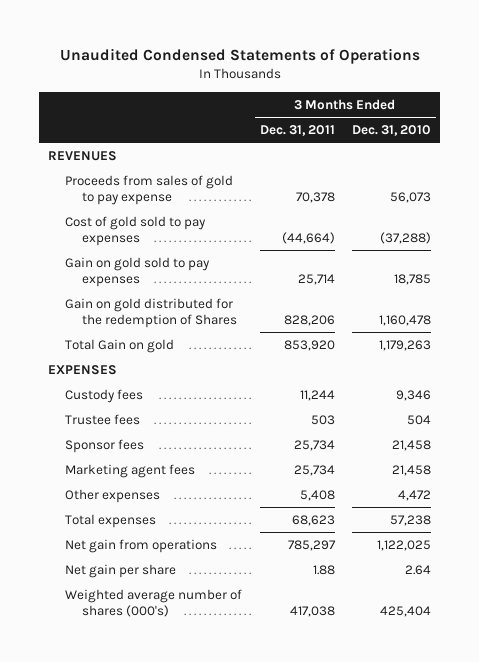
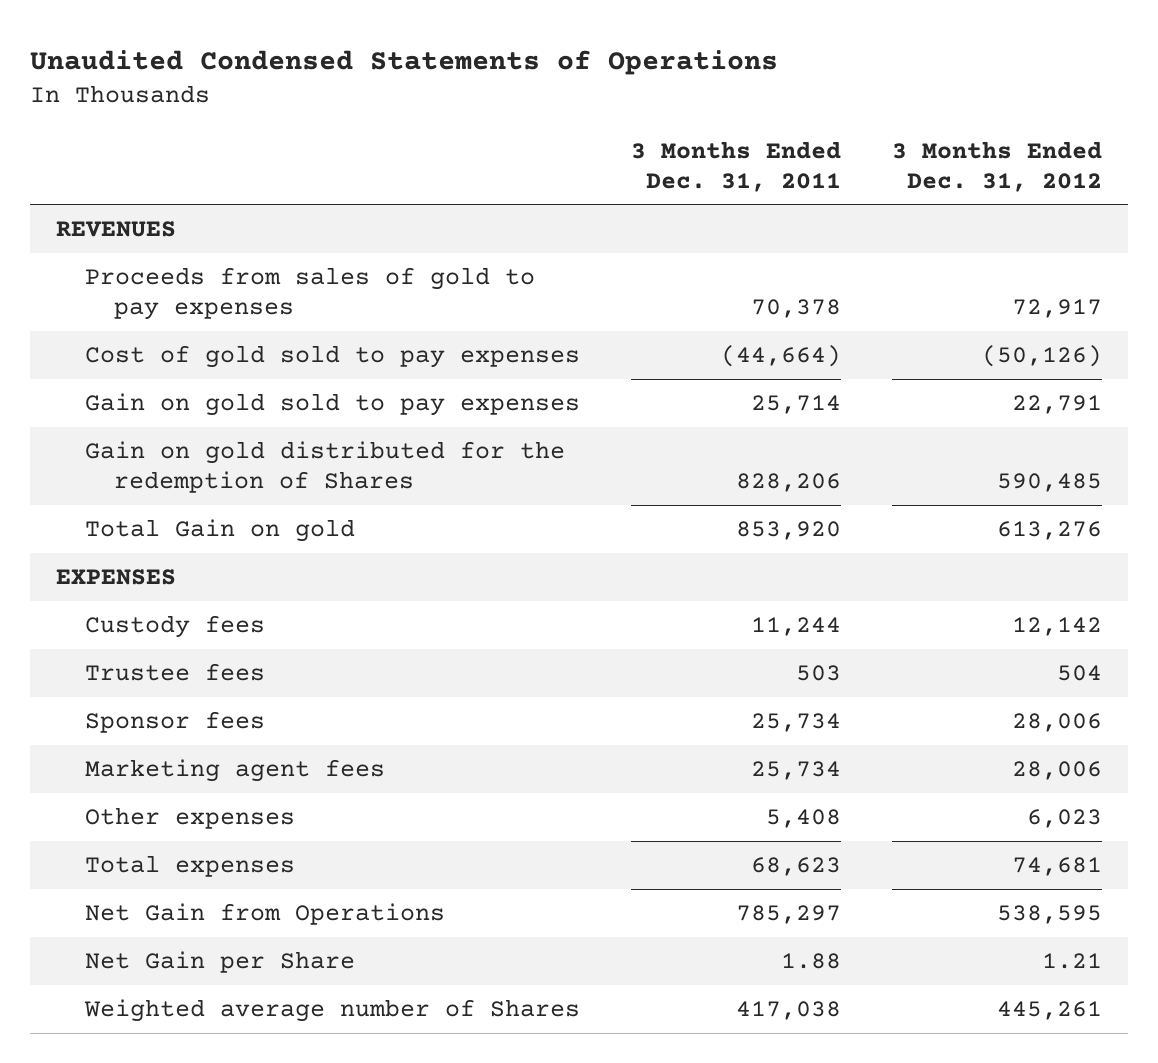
- | 3 Months Ended Dec. 31, 2011 | 3 Months Ended Dec. 31, 2010
+ | 3 Months Ended Dec. 31, 2011 | 3 Months Ended Dec. 31, 2012
- Proceeds from sales of gold to pay expense | 70,378 | 56,073
+ Proceeds from sales of gold to pay expenses | 70,378 | 72,917
- Net gain from operations | 785,297 | 1,122,025
- Net gain per share | 1.88 | 2.64
- Weighted average number of shares (000's) | 417,038 | 425,404
+ Net Gain from Operations | 785,297 | 538,595
+ Net Gain per Share | 1.88 | 1.21
+ Weighted average number of Shares | 417,038 | 445,261

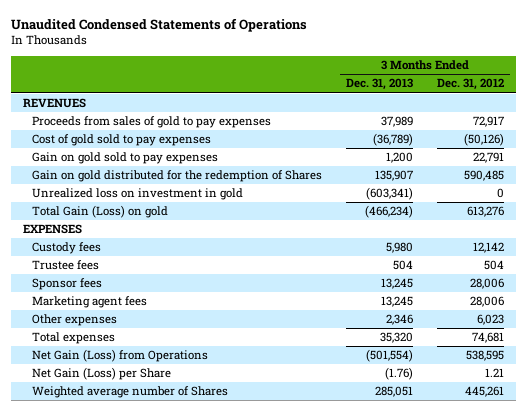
- | 3 Months Ended Dec. 31, 2011 | 3 Months Ended Dec. 31, 2012
+ | 3 Months Ended Dec. 31, 2013 | 3 Months Ended Dec. 31, 2012
- Total Gain on gold | 853,920 | 613,276
+ Unrealized loss on investment in gold | (603,341) | 0
+ Total Gain (Loss) on gold | (466,234) | 613,276
- Net Gain from Operations | 785,297 | 538,595
- Net Gain per Share | 1.88 | 1.21
+ Net Gain (Loss) from Operations | (501,554) | 538,595
+ Net Gain (Loss) per Share | (1.76) | 1.21

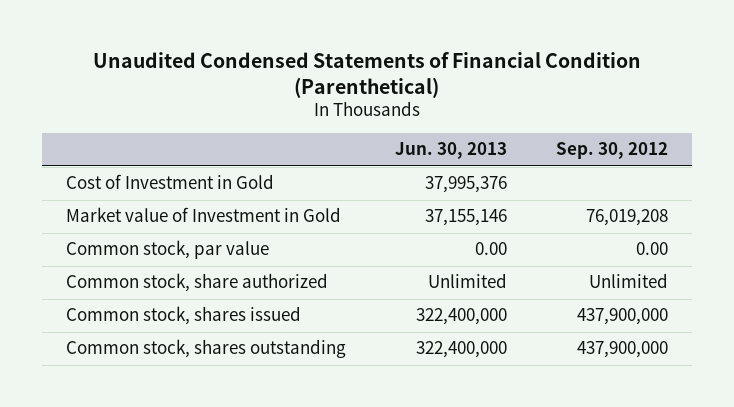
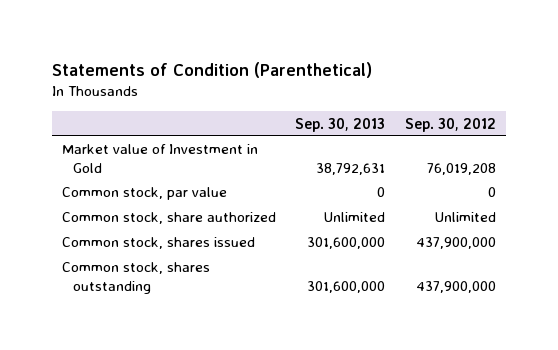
- Unaudited Condensed Statements of Financial Condition (Parenthetical)
+ Statements of Condition (Parenthetical)
- | Jun. 30, 2013 | Sep. 30, 2012
+ | Sep. 30, 2013 | Sep. 30, 2012
- Cost of Investment in Gold | 37,995,376 |
- Common stock, par value | 0.00 | 0.00
+ Common stock, par value | 0 | 0

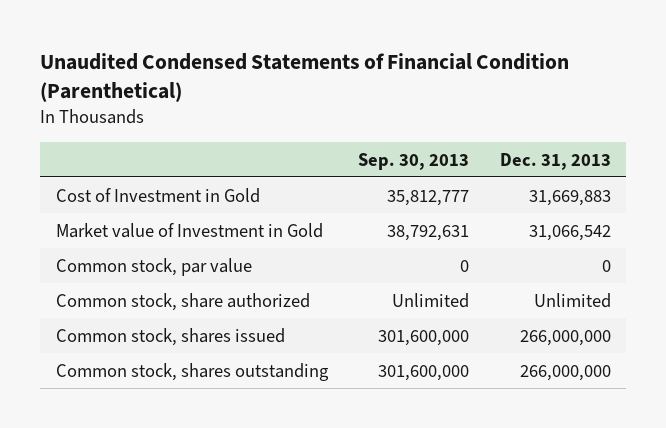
- Statements of Condition (Parenthetical)
+ Unaudited Condensed Statements of Financial Condition (Parenthetical)
- | Sep. 30, 2013 | Sep. 30, 2012
+ | Sep. 30, 2013 | Dec. 31, 2013
+ Cost of Investment in Gold | 35,812,777 | 31,669,883

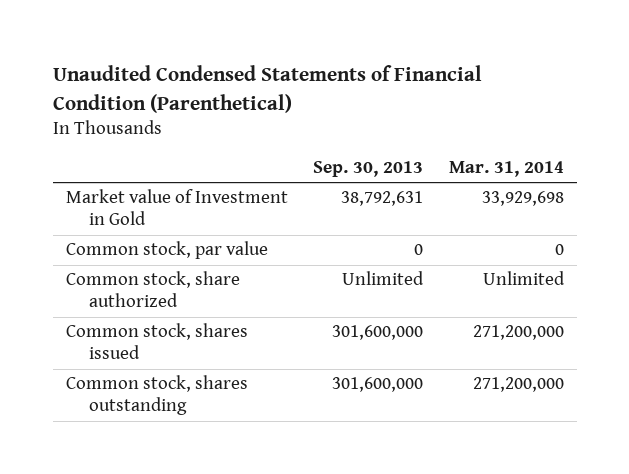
- | Sep. 30, 2013 | Dec. 31, 2013
+ | Sep. 30, 2013 | Mar. 31, 2014
- Cost of Investment in Gold | 35,812,777 | 31,669,883

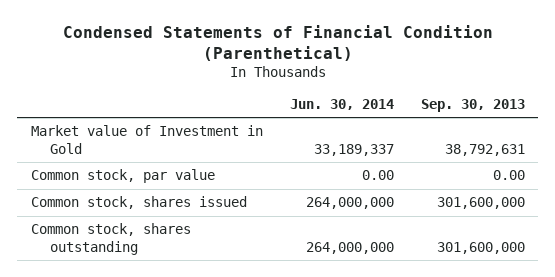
- Unaudited Condensed Statements of Financial Condition (Parenthetical)
+ Condensed Statements of Financial Condition (Parenthetical)
- | Sep. 30, 2013 | Mar. 31, 2014
+ | Jun. 30, 2014 | Sep. 30, 2013
- Common stock, par value | 0 | 0
- Common stock, share authorized | Unlimited | Unlimited
+ Common stock, par value | 0.00 | 0.00

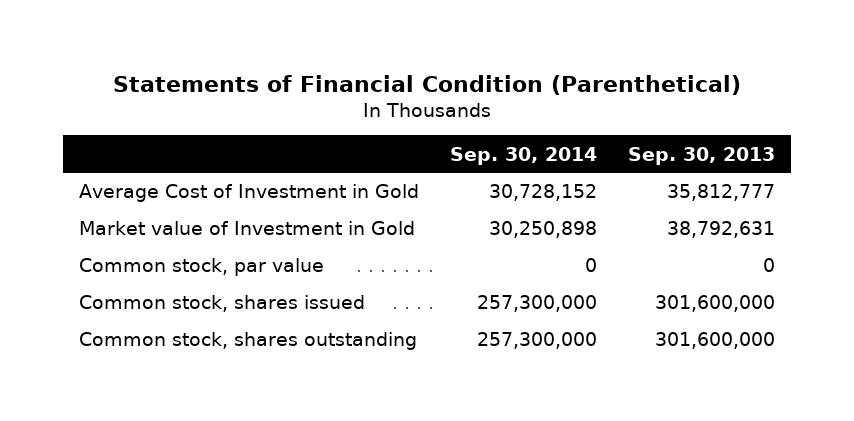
- Condensed Statements of Financial Condition (Parenthetical)
+ Statements of Financial Condition (Parenthetical)
- | Jun. 30, 2014 | Sep. 30, 2013
+ | Sep. 30, 2014 | Sep. 30, 2013
+ Average Cost of Investment in Gold | 30,728,152 | 35,812,777
- Common stock, par value | 0.00 | 0.00
+ Common stock, par value | 0 | 0

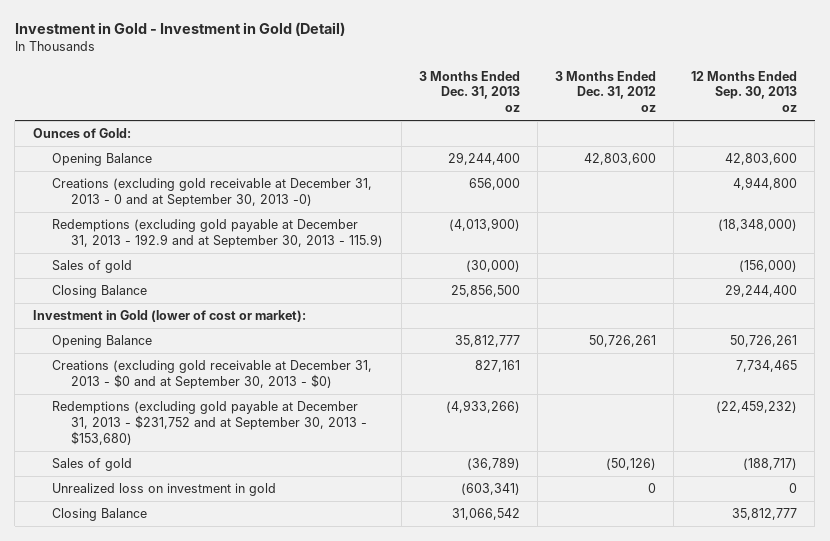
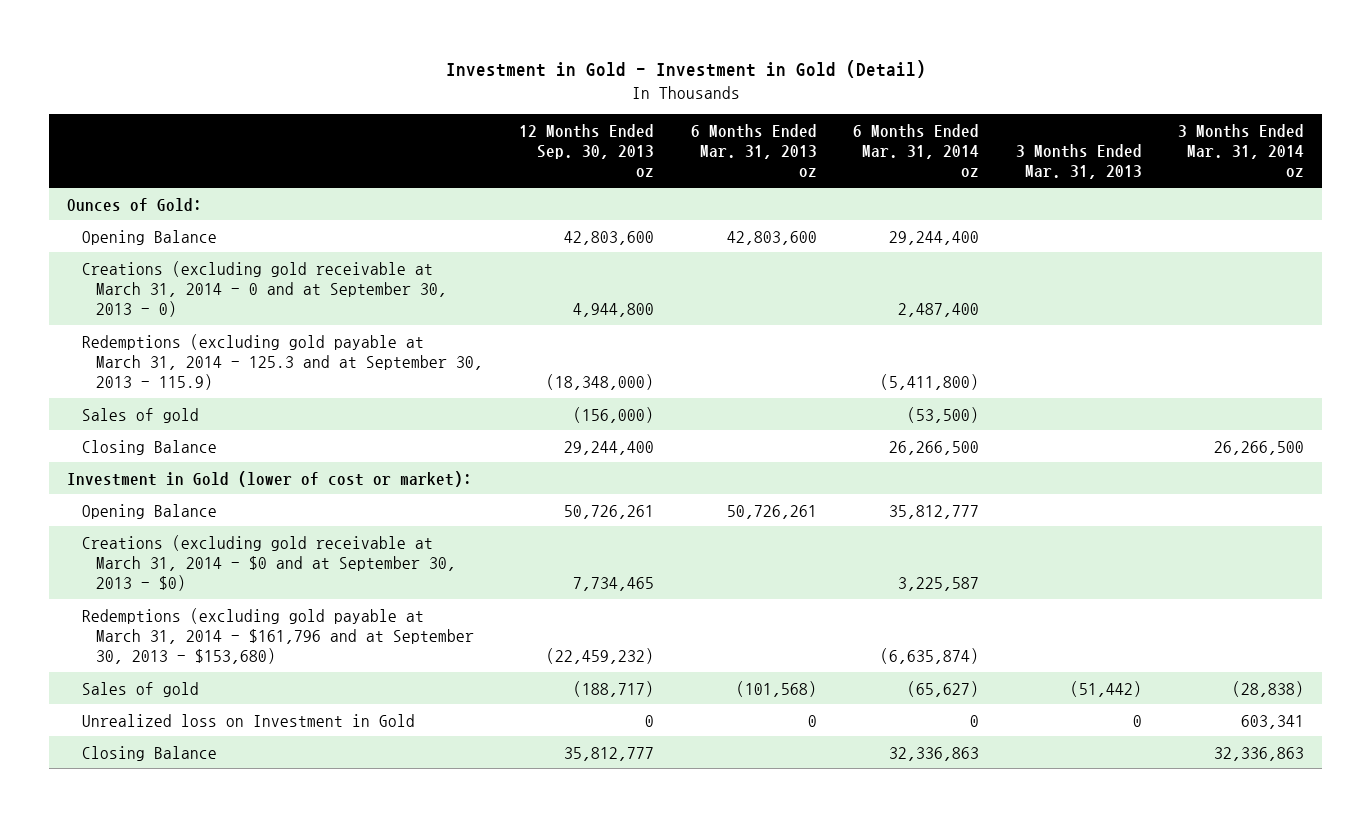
- | 3 Months Ended Dec. 31, 2013 oz | 3 Months Ended Dec. 31, 2012 oz | 12 Months Ended Sep. 30, 2013 oz
+ | 12 Months Ended Sep. 30, 2013 oz | 6 Months Ended Mar. 31, 2013 oz | 6 Months Ended Mar. 31, 2014 oz | 3 Months Ended Mar. 31, 2013 | 3 Months Ended Mar. 31, 2014 oz
- Creations (excluding gold receivable at December 31, 2013 - 0 and at September 30, 2013 -0) | 656,000 | | 4,944,800
- Redemptions (excluding gold payable at December 31, 2013 - 192.9 and at September 30, 2013 - 115.9) | (4,013,900) | | (18,348,000)
+ Creations (excluding gold receivable at March 31, 2014 - 0 and at September 30, 2013 - 0) | 4,944,800 | | 2,487,400 | |
+ Redemptions (excluding gold payable at March 31, 2014 - 125.3 and at September 30, 2013 - 115.9) | (18,348,000) | | (5,411,800) | |
- Creations (excluding gold receivable at December 31, 2013 - $0 and at September 30, 2013 - $0) | 827,161 | | 7,734,465
- Redemptions (excluding gold payable at December 31, 2013 - $231,752 and at September 30, 2013 - $153,680) | (4,933,266) | | (22,459,232)
+ Creations (excluding gold receivable at March 31, 2014 - $0 and at September 30, 2013 - $0) | 7,734,465 | | 3,225,587 | |
+ Redemptions (excluding gold payable at March 31, 2014 - $161,796 and at September 30, 2013 - $153,680) | (22,459,232) | | (6,635,874) | |
- Unrealized loss on investment in gold | (603,341) | 0 | 0
+ Unrealized loss on Investment in Gold | 0 | 0 | 0 | 0 | 603,341

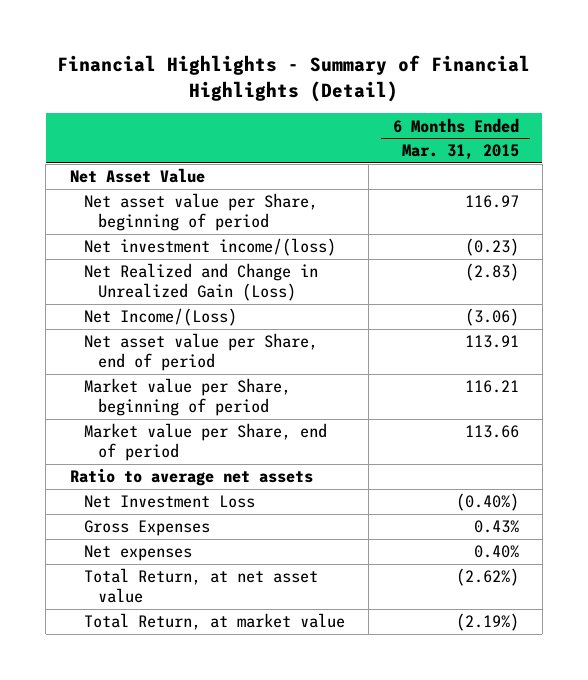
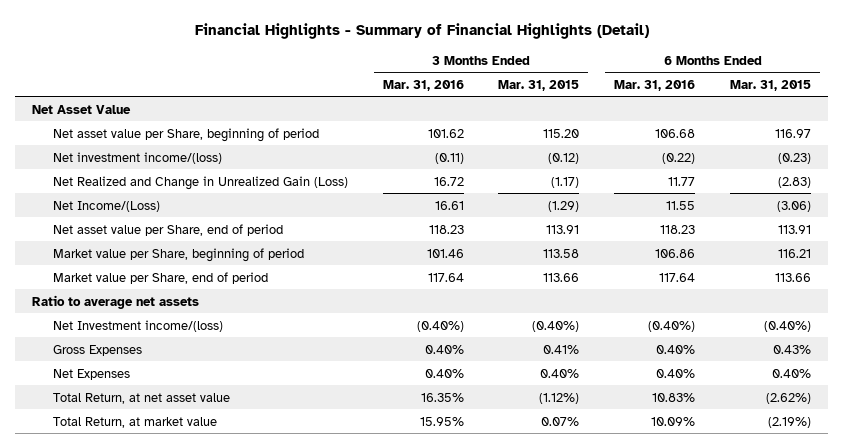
- | 6 Months Ended Mar. 31, 2015
+ | 3 Months Ended Mar. 31, 2016 | 3 Months Ended Mar. 31, 2015 | 6 Months Ended Mar. 31, 2016 | 6 Months Ended Mar. 31, 2015
- Net Investment Loss | (0.40%)
+ Net Investment income/(loss) | (0.40%) | (0.40%) | (0.40%) | (0.40%)
- Net expenses | 0.40%
+ Net Expenses | 0.40% | 0.40% | 0.40% | 0.40%

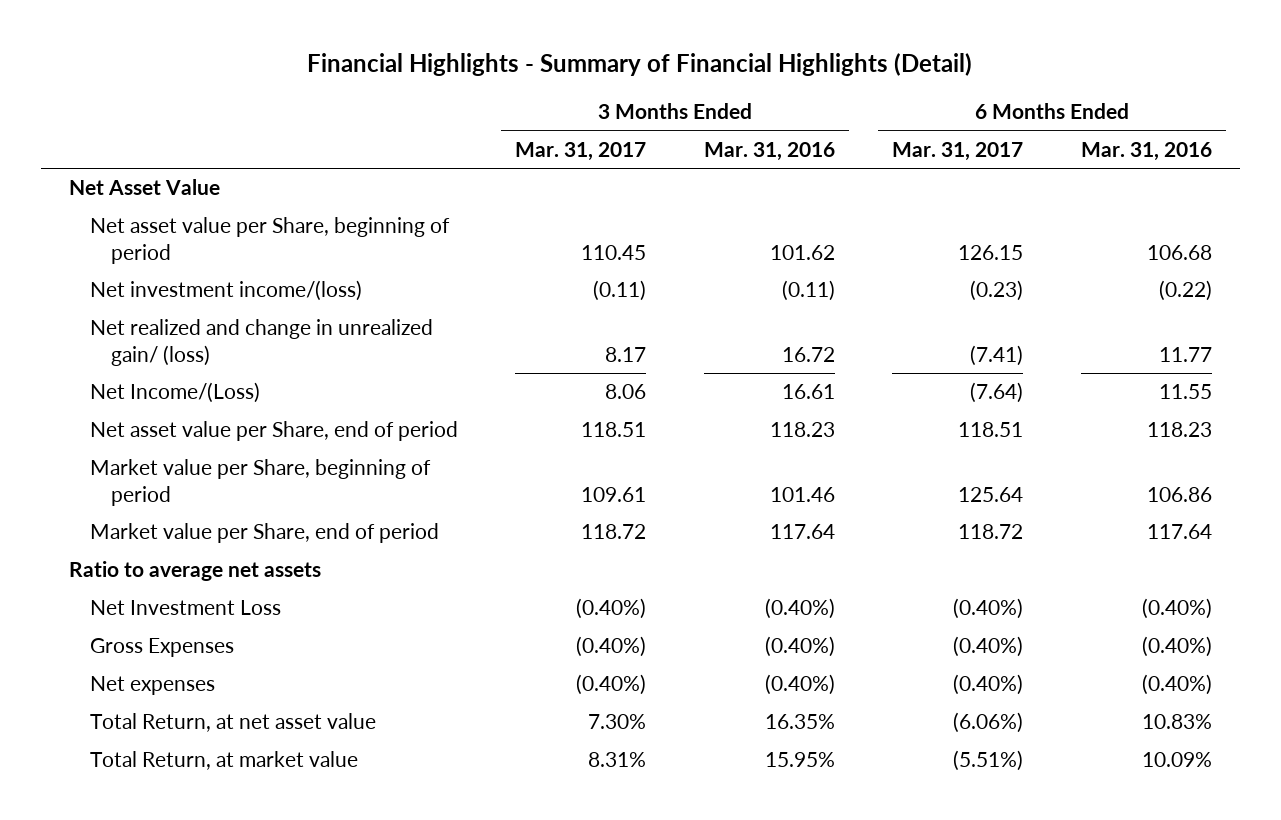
- | 3 Months Ended Mar. 31, 2016 | 3 Months Ended Mar. 31, 2015 | 6 Months Ended Mar. 31, 2016 | 6 Months Ended Mar. 31, 2015
+ | 3 Months Ended Mar. 31, 2017 | 3 Months Ended Mar. 31, 2016 | 6 Months Ended Mar. 31, 2017 | 6 Months Ended Mar. 31, 2016
- Net Realized and Change in Unrealized Gain (Loss) | 16.72 | (1.17) | 11.77 | (2.83)
+ Net realized and change in unrealized gain/ (loss) | 8.17 | 16.72 | (7.41) | 11.77
- Net Investment income/(loss) | (0.40%) | (0.40%) | (0.40%) | (0.40%)
- Gross Expenses | 0.40% | 0.41% | 0.40% | 0.43%
- Net Expenses | 0.40% | 0.40% | 0.40% | 0.40%
+ Net Investment Loss | (0.40%) | (0.40%) | (0.40%) | (0.40%)
+ Gross Expenses | (0.40%) | (0.40%) | (0.40%) | (0.40%)
+ Net expenses | (0.40%) | (0.40%) | (0.40%) | (0.40%)

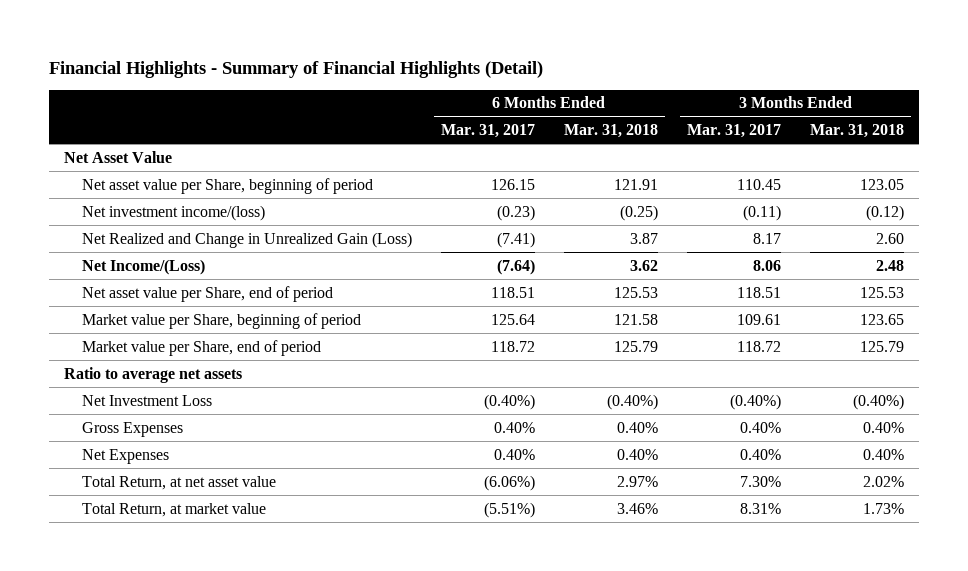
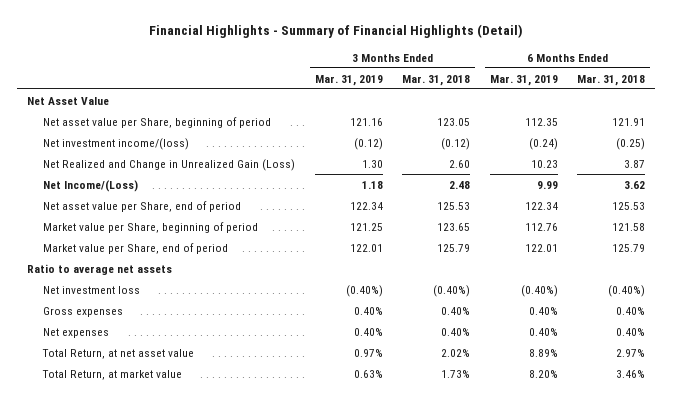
- | 6 Months Ended Mar. 31, 2017 | 6 Months Ended Mar. 31, 2018 | 3 Months Ended Mar. 31, 2017 | 3 Months Ended Mar. 31, 2018
+ | 3 Months Ended Mar. 31, 2019 | 3 Months Ended Mar. 31, 2018 | 6 Months Ended Mar. 31, 2019 | 6 Months Ended Mar. 31, 2018
- Net Investment Loss | (0.40%) | (0.40%) | (0.40%) | (0.40%)
- Gross Expenses | 0.40% | 0.40% | 0.40% | 0.40%
- Net Expenses | 0.40% | 0.40% | 0.40% | 0.40%
+ Net investment loss | (0.40%) | (0.40%) | (0.40%) | (0.40%)
+ Gross expenses | 0.40% | 0.40% | 0.40% | 0.40%
+ Net expenses | 0.40% | 0.40% | 0.40% | 0.40%

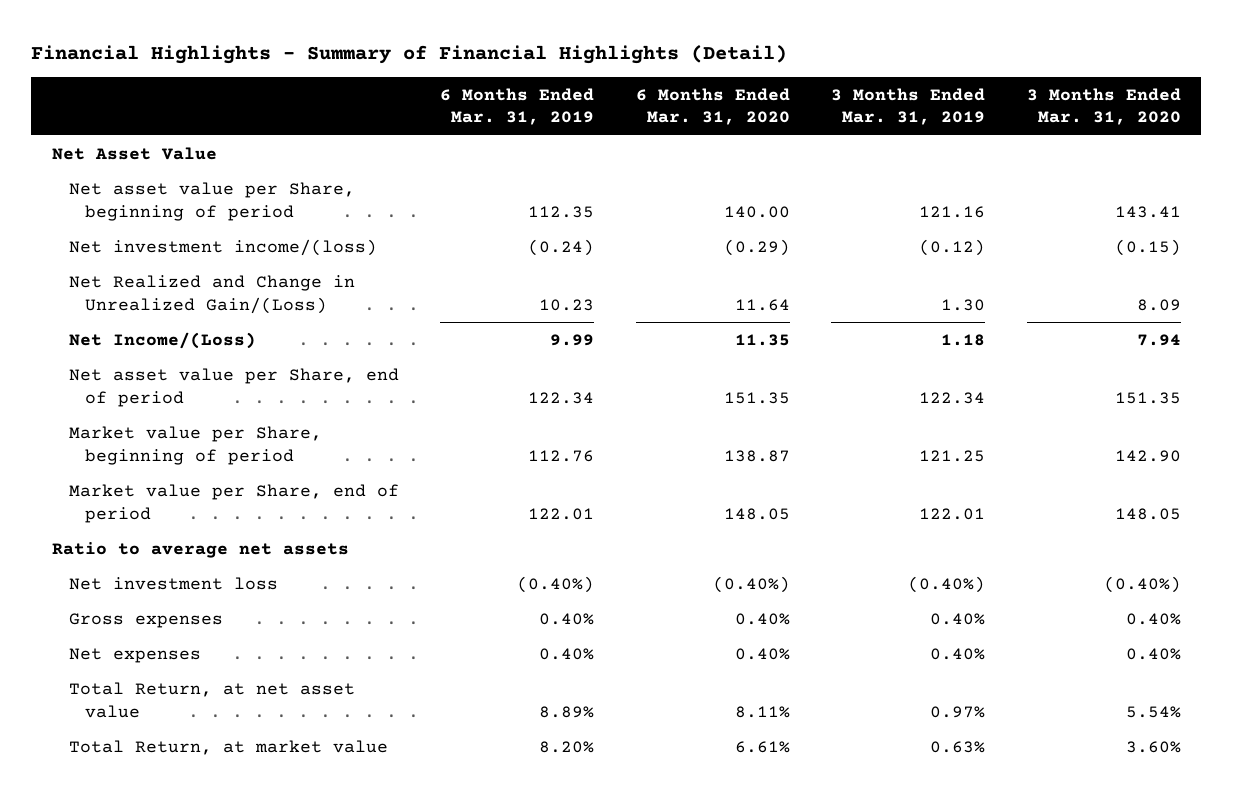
- | 3 Months Ended Mar. 31, 2019 | 3 Months Ended Mar. 31, 2018 | 6 Months Ended Mar. 31, 2019 | 6 Months Ended Mar. 31, 2018
+ | 6 Months Ended Mar. 31, 2019 | 6 Months Ended Mar. 31, 2020 | 3 Months Ended Mar. 31, 2019 | 3 Months Ended Mar. 31, 2020
- Net Realized and Change in Unrealized Gain (Loss) | 1.30 | 2.60 | 10.23 | 3.87
+ Net Realized and Change in Unrealized Gain/(Loss) | 10.23 | 11.64 | 1.30 | 8.09

